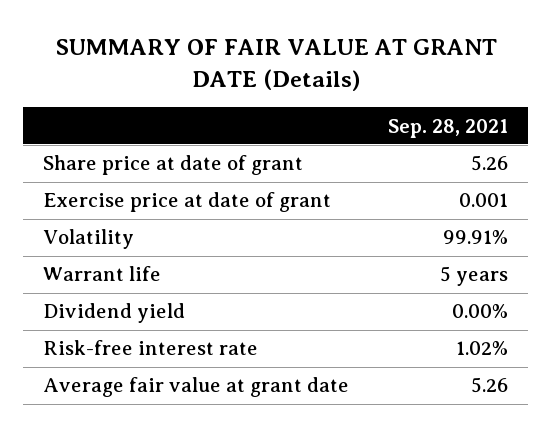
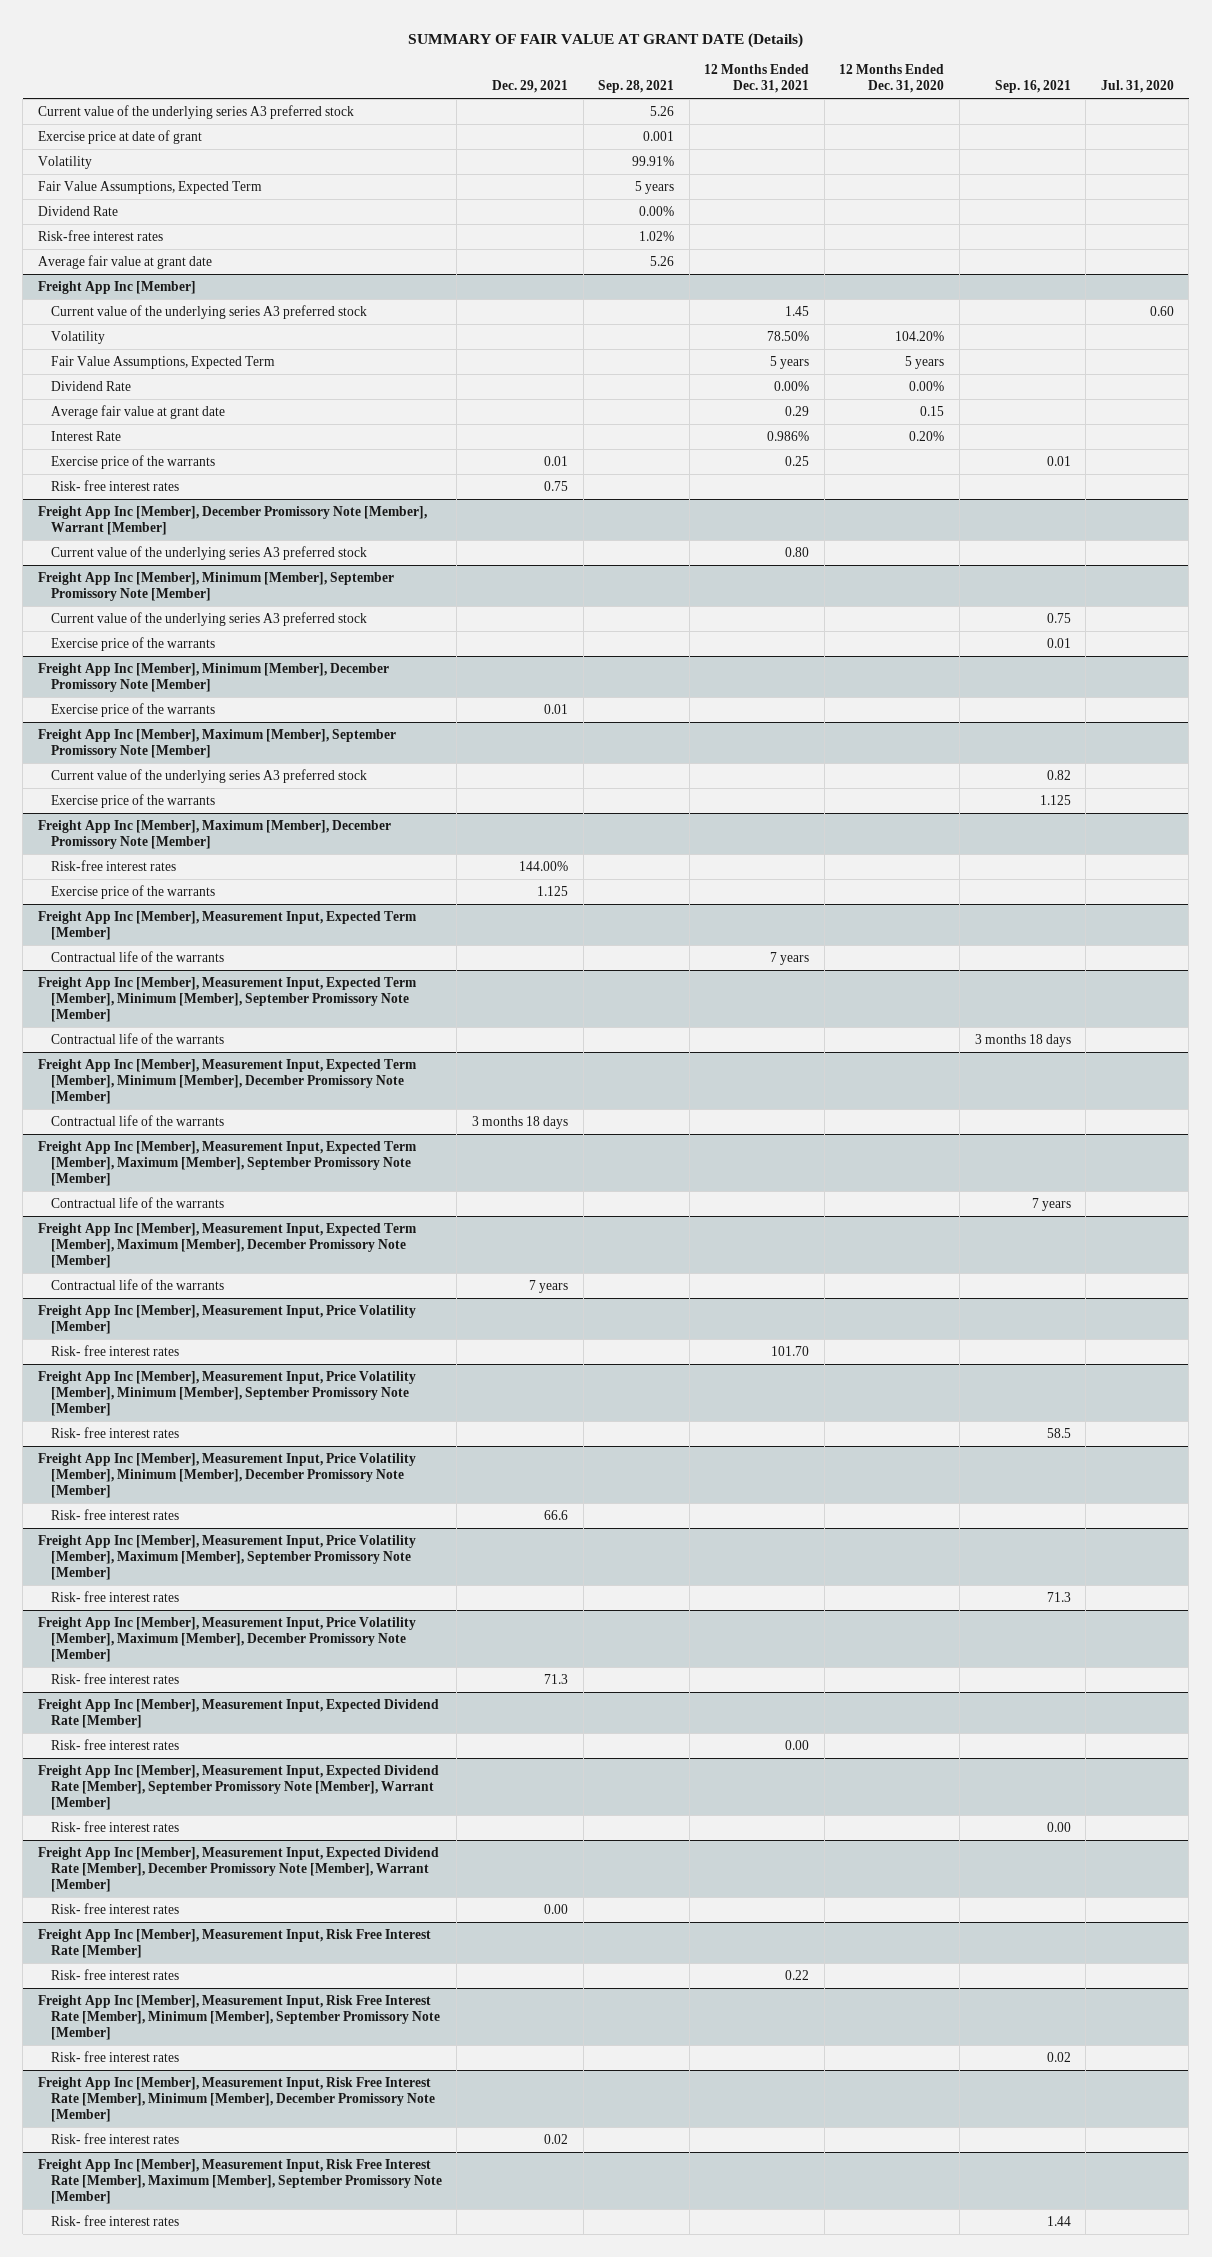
- | Sep. 28, 2021
+ | Dec. 29, 2021 | Sep. 28, 2021 | 12 Months Ended Dec. 31, 2021 | 12 Months Ended Dec. 31, 2020 | Sep. 16, 2021 | Jul. 31, 2020
- Share price at date of grant | 5.26
+ Current value of the underlying series A3 preferred stock | | 5.26 | | | |
- Warrant life | 5 years
- Dividend yield | 0.00%
- Risk-free interest rate | 1.02%
+ Fair Value Assumptions, Expected Term | | 5 years | | | |
+ Dividend Rate | | 0.00% | | | |
+ Risk-free interest rates | | 1.02% | | | |
+ Freight App Inc [Member]
+ Current value of the underlying series A3 preferred stock | | | 1.45 | | | 0.60
+ Volatility | | | 78.50% | 104.20% | |
+ Fair Value Assumptions, Expected Term | | | 5 years | 5 years | |
+ Dividend Rate | | | 0.00% | 0.00% | |
+ Average fair value at grant date | | | 0.29 | 0.15 | |
+ Interest Rate | | | 0.986% | 0.20% | |
+ Exercise price of the warrants | 0.01 | | 0.25 | | 0.01 |
+ Risk- free interest rates | 0.75 | | | | |
+ Freight App Inc [Member], December Promissory Note [Member], Warrant [Member]
+ Current value of the underlying series A3 preferred stock | | | 0.80 | | |
+ Freight App Inc [Member], Minimum [Member], September Promissory Note [Member]
+ Current value of the underlying series A3 preferred stock | | | | | 0.75 |
+ Exercise price of the warrants | | | | | 0.01 |
+ Freight App Inc [Member], Minimum [Member], December Promissory Note [Member]
+ Exercise price of the warrants | 0.01 | | | | |
+ Freight App Inc [Member], Maximum [Member], September Promissory Note [Member]
+ Current value of the underlying series A3 preferred stock | | | | | 0.82 |
+ Exercise price of the warrants | | | | | 1.125 |
+ Freight App Inc [Member], Maximum [Member], December Promissory Note [Member]
+ Risk-free interest rates | 144.00% | | | | |
+ Exercise price of the warrants | 1.125 | | | | |
+ Freight App Inc [Member], Measurement Input, Expected Term [Member]
+ Contractual life of the warrants | | | 7 years | | |
+ Freight App Inc [Member], Measurement Input, Expected Term [Member], Minimum [Member], September Promissory Note [Member]
+ Contractual life of the warrants | | | | | 3 months 18 days |
+ Freight App Inc [Member], Measurement Input, Expected Term [Member], Minimum [Member], December Promissory Note [Member]
+ Contractual life of the warrants | 3 months 18 days | | | | |
+ Freight App Inc [Member], Measurement Input, Expected Term [Member], Maximum [Member], September Promissory Note [Member]
+ Contractual life of the warrants | | | | | 7 years |
+ Freight App Inc [Member], Measurement Input, Expected Term [Member], Maximum [Member], December Promissory Note [Member]
+ Contractual life of the warrants | 7 years | | | | |
+ Freight App Inc [Member], Measurement Input, Price Volatility [Member]
+ Risk- free interest rates | | | 101.70 | | |
+ Freight App Inc [Member], Measurement Input, Price Volatility [Member], Minimum [Member], September Promissory Note [Member]
+ Risk- free interest rates | | | | | 58.5 |
+ Freight App Inc [Member], Measurement Input, Price Volatility [Member], Minimum [Member], December Promissory Note [Member]
+ Risk- free interest rates | 66.6 | | | | |
+ Freight App Inc [Member], Measurement Input, Price Volatility [Member], Maximum [Member], September Promissory Note [Member]
+ Risk- free interest rates | | | | | 71.3 |
+ Freight App Inc [Member], Measurement Input, Price Volatility [Member], Maximum [Member], December Promissory Note [Member]
+ Risk- free interest rates | 71.3 | | | | |
+ Freight App Inc [Member], Measurement Input, Expected Dividend Rate [Member]
+ Risk- free interest rates | | | 0.00 | | |
+ Freight App Inc [Member], Measurement Input, Expected Dividend Rate [Member], September Promissory Note [Member], Warrant [Member]
+ Risk- free interest rates | | | | | 0.00 |
+ Freight App Inc [Member], Measurement Input, Expected Dividend Rate [Member], December Promissory Note [Member], Warrant [Member]
+ Risk- free interest rates | 0.00 | | | | |
+ Freight App Inc [Member], Measurement Input, Risk Free Interest Rate [Member]
+ Risk- free interest rates | | | 0.22 | | |
+ Freight App Inc [Member], Measurement Input, Risk Free Interest Rate [Member], Minimum [Member], September Promissory Note [Member]
+ Risk- free interest rates | | | | | 0.02 |
+ Freight App Inc [Member], Measurement Input, Risk Free Interest Rate [Member], Minimum [Member], December Promissory Note [Member]
+ Risk- free interest rates | 0.02 | | | | |
+ Freight App Inc [Member], Measurement Input, Risk Free Interest Rate [Member], Maximum [Member], September Promissory Note [Member]
+ Risk- free interest rates | | | | | 1.44 |

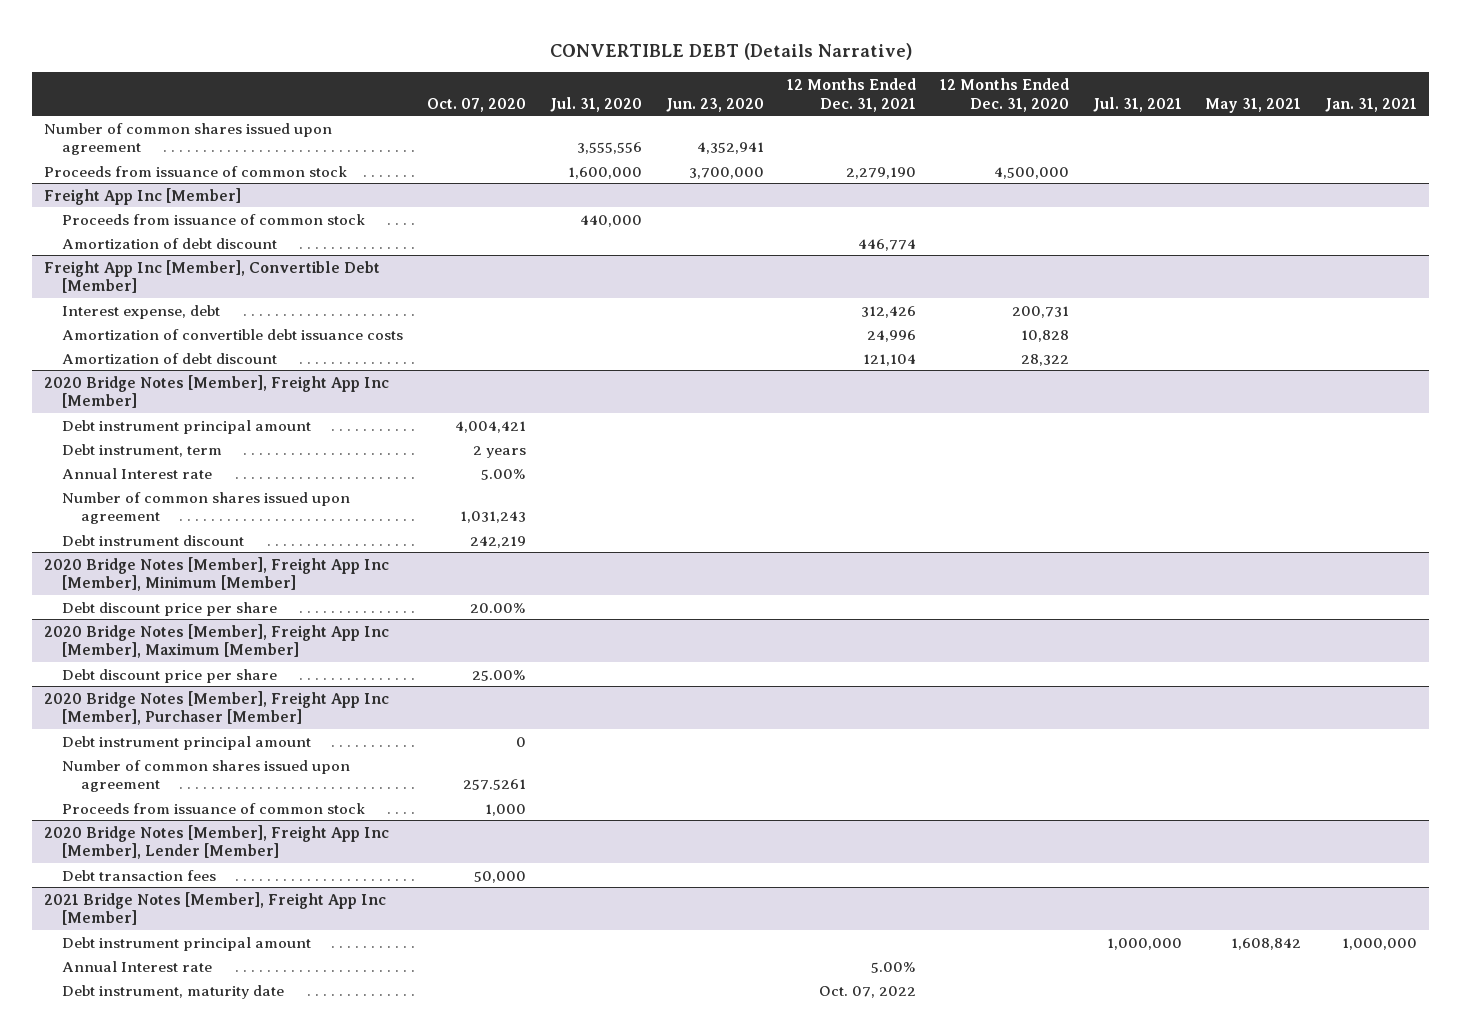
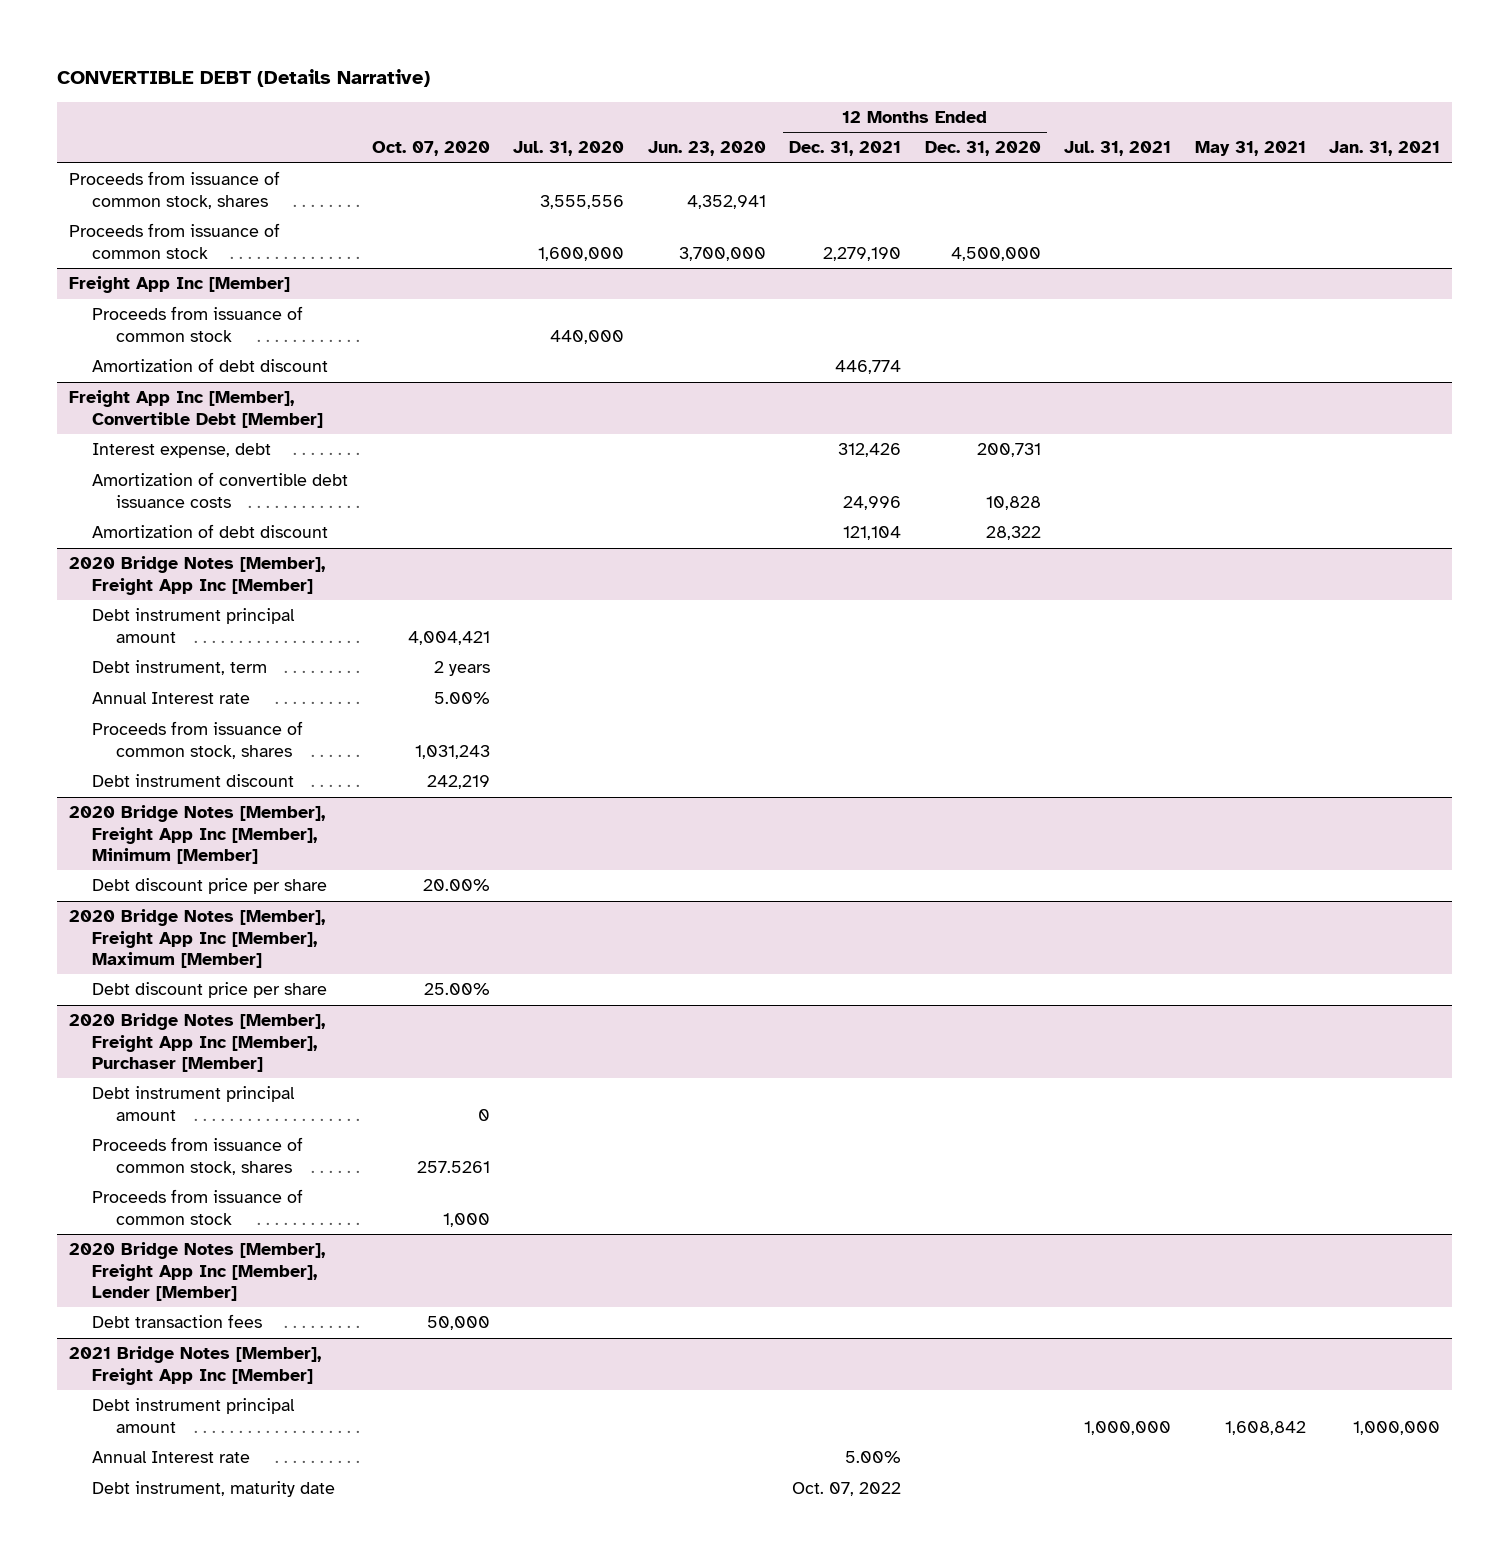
- Number of common shares issued upon agreement | | 3,555,556 | 4,352,941 | | | | |
+ Proceeds from issuance of common stock, shares | | 3,555,556 | 4,352,941 | | | | |
@ 2020 Bridge Notes [Member], Freight App Inc [Member]
- Number of common shares issued upon agreement | 1,031,243 | | | | | | |
+ Proceeds from issuance of common stock, shares | 1,031,243 | | | | | | |
@ 2020 Bridge Notes [Member], Freight App Inc [Member], Purchaser [Member]
- Number of common shares issued upon agreement | 257.5261 | | | | | | |
+ Proceeds from issuance of common stock, shares | 257.5261 | | | | | | |

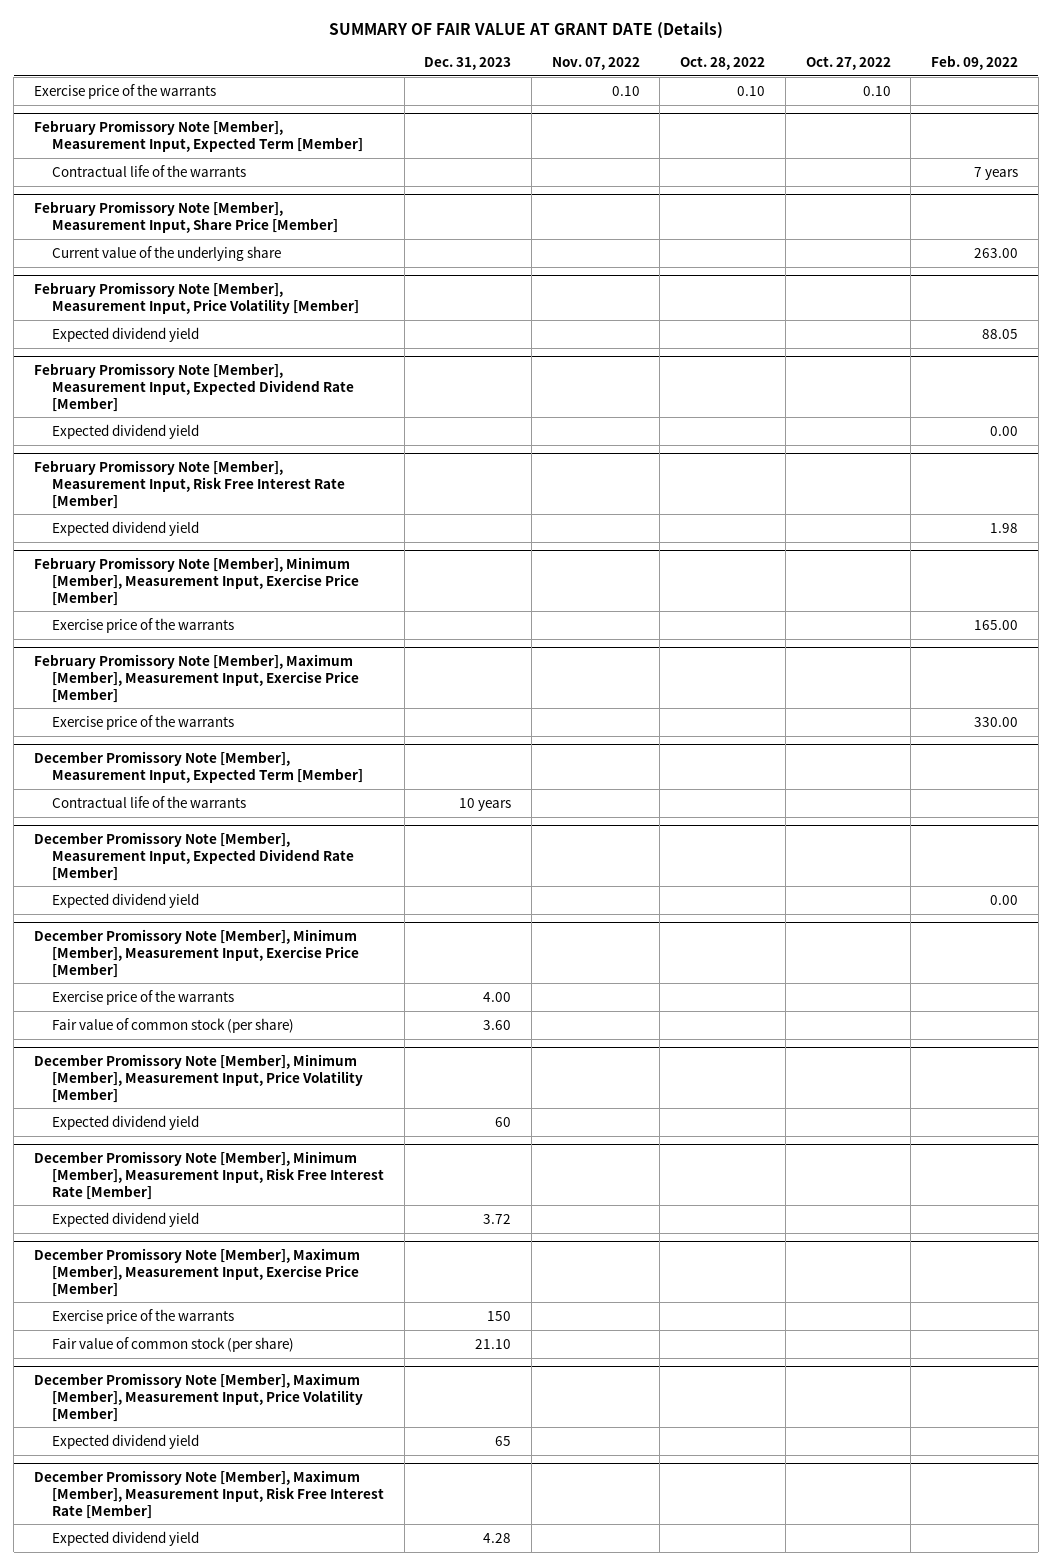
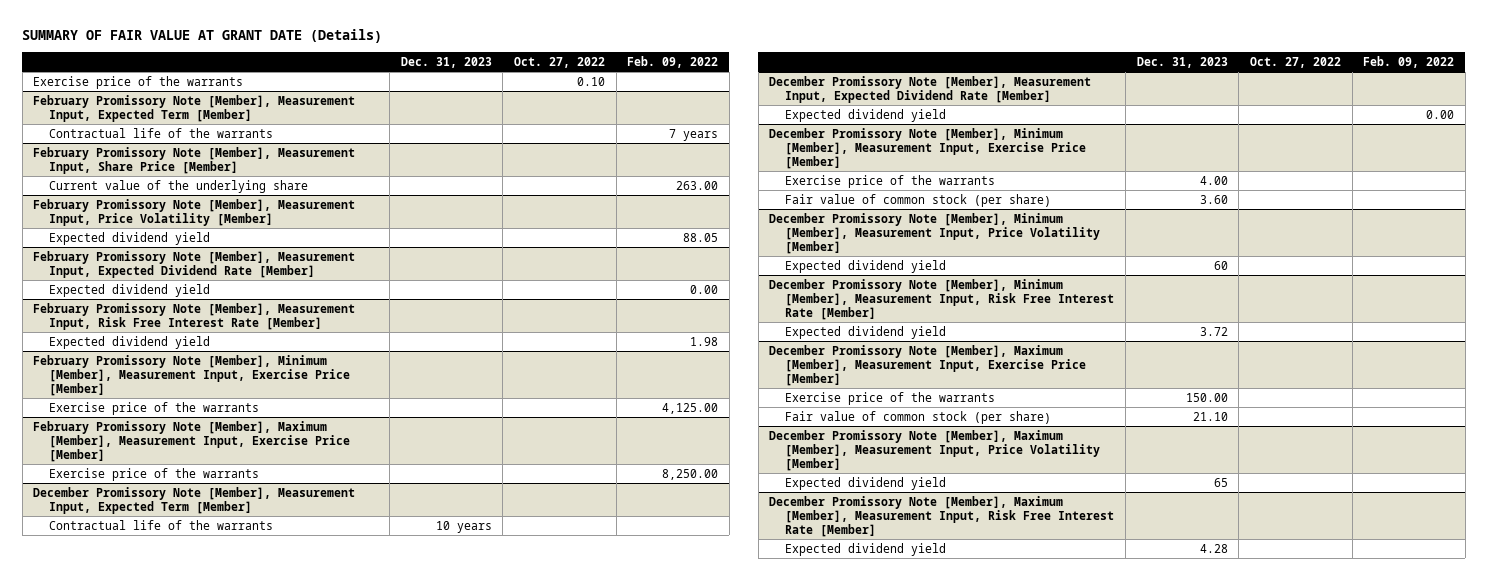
- | Dec. 31, 2023 | Nov. 07, 2022 | Oct. 28, 2022 | Oct. 27, 2022 | Feb. 09, 2022
+ | Dec. 31, 2023 | Oct. 27, 2022 | Feb. 09, 2022
@ February Promissory Note [Member], Minimum [Member], Measurement Input, Exercise Price [Member]
- Exercise price of the warrants | | | | | 165.00
+ Exercise price of the warrants | | | 4,125.00
@ February Promissory Note [Member], Maximum [Member], Measurement Input, Exercise Price [Member]
- Exercise price of the warrants | | | | | 330.00
+ Exercise price of the warrants | | | 8,250.00
@ December Promissory Note [Member], Maximum [Member], Measurement Input, Exercise Price [Member]
- Exercise price of the warrants | 150 | | | |
+ Exercise price of the warrants | 150.00 | |

